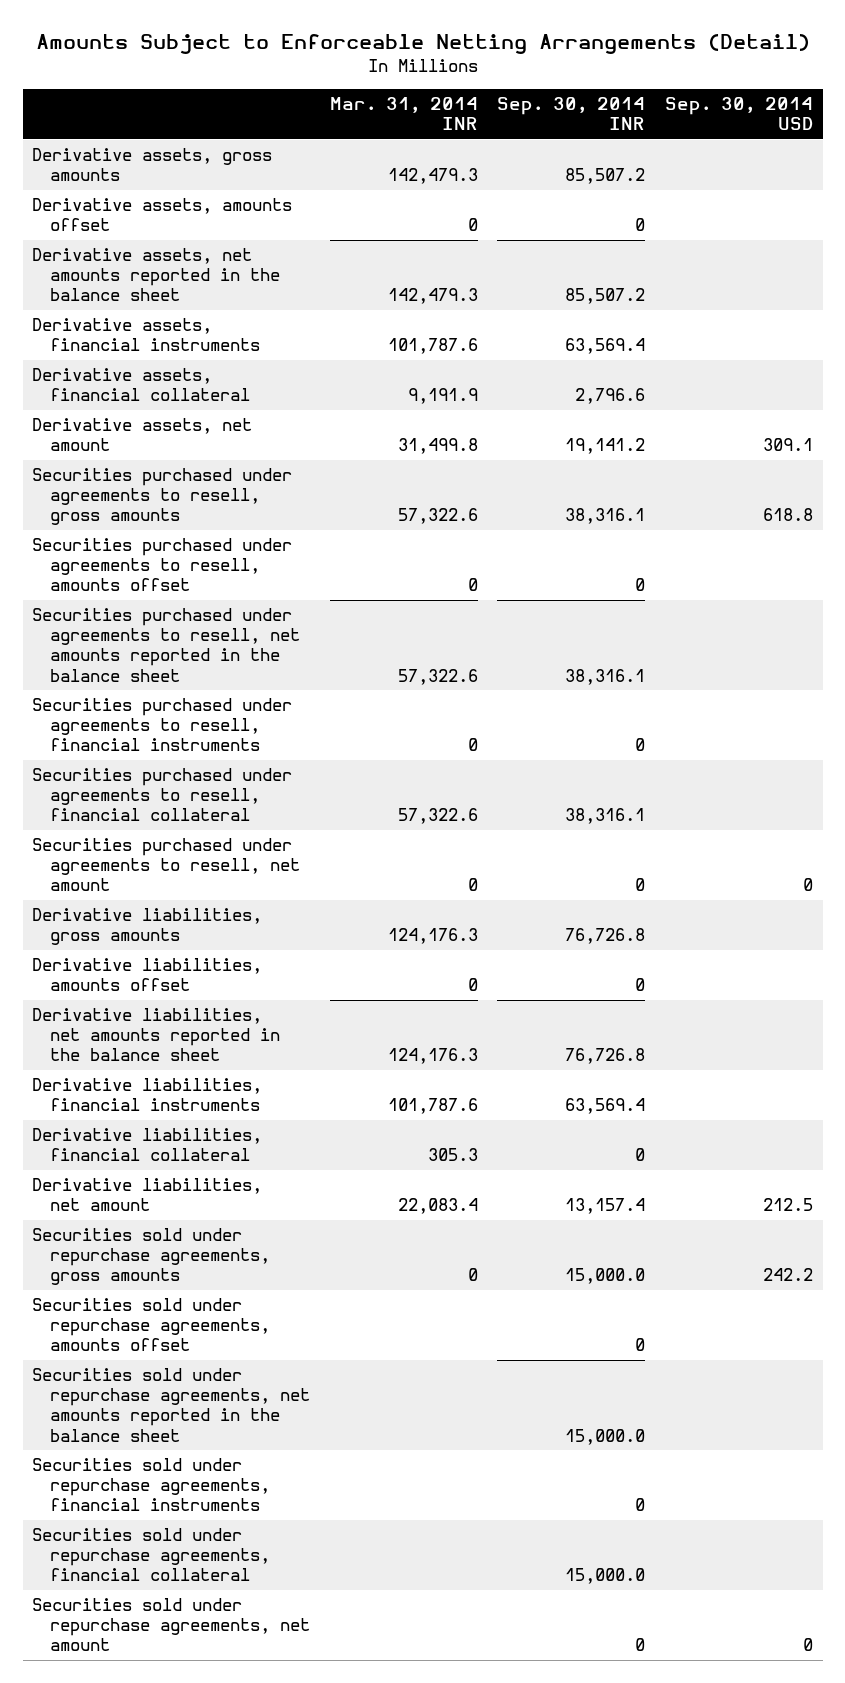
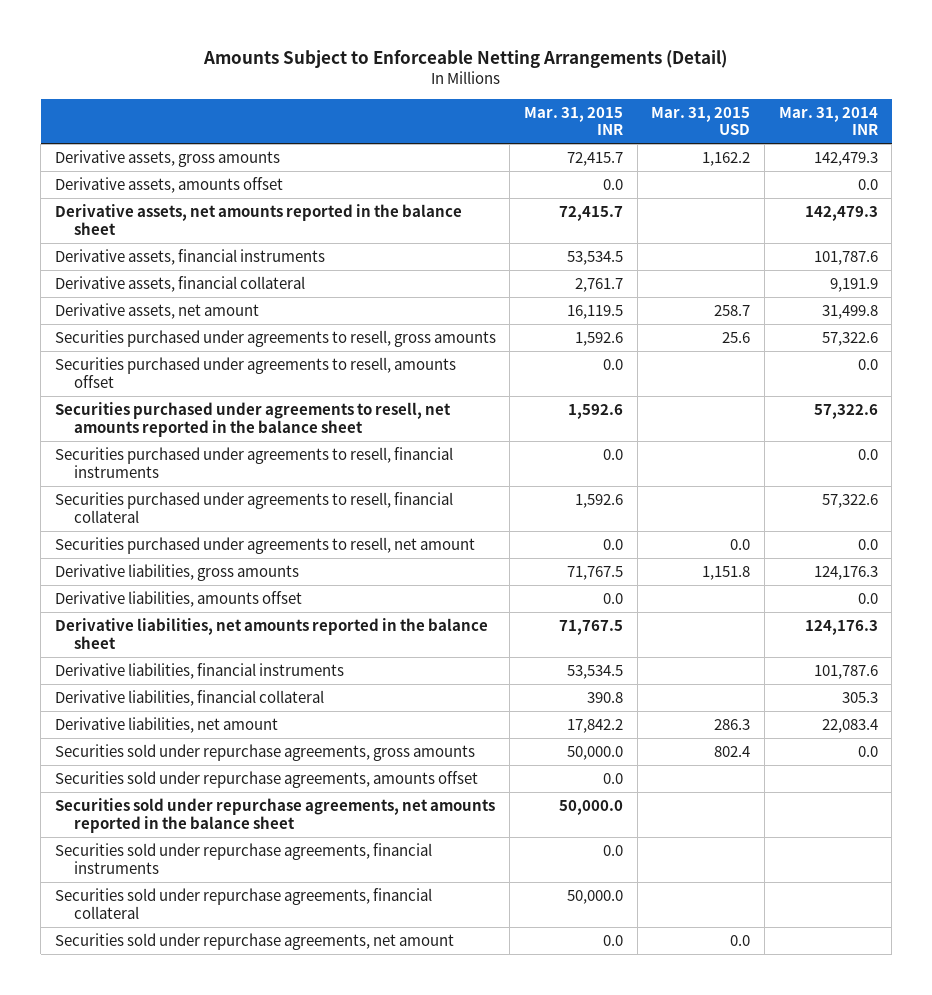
- | Mar. 31, 2014 INR | Sep. 30, 2014 INR | Sep. 30, 2014 USD
+ | Mar. 31, 2015 INR | Mar. 31, 2015 USD | Mar. 31, 2014 INR
- Derivative assets, amounts offset | 0 | 0 |
+ Derivative assets, amounts offset | 0.0 | | 0.0
- Securities purchased under agreements to resell, amounts offset | 0 | 0 |
+ Securities purchased under agreements to resell, amounts offset | 0.0 | | 0.0
- Securities purchased under agreements to resell, financial instruments | 0 | 0 |
+ Securities purchased under agreements to resell, financial instruments | 0.0 | | 0.0
- Securities purchased under agreements to resell, net amount | 0 | 0 | 0
+ Securities purchased under agreements to resell, net amount | 0.0 | 0.0 | 0.0
- Derivative liabilities, amounts offset | 0 | 0 |
+ Derivative liabilities, amounts offset | 0.0 | | 0.0
- Securities sold under repurchase agreements, gross amounts | 0 | 15,000.0 | 242.2
+ Securities sold under repurchase agreements, gross amounts | 50,000.0 | 802.4 | 0.0

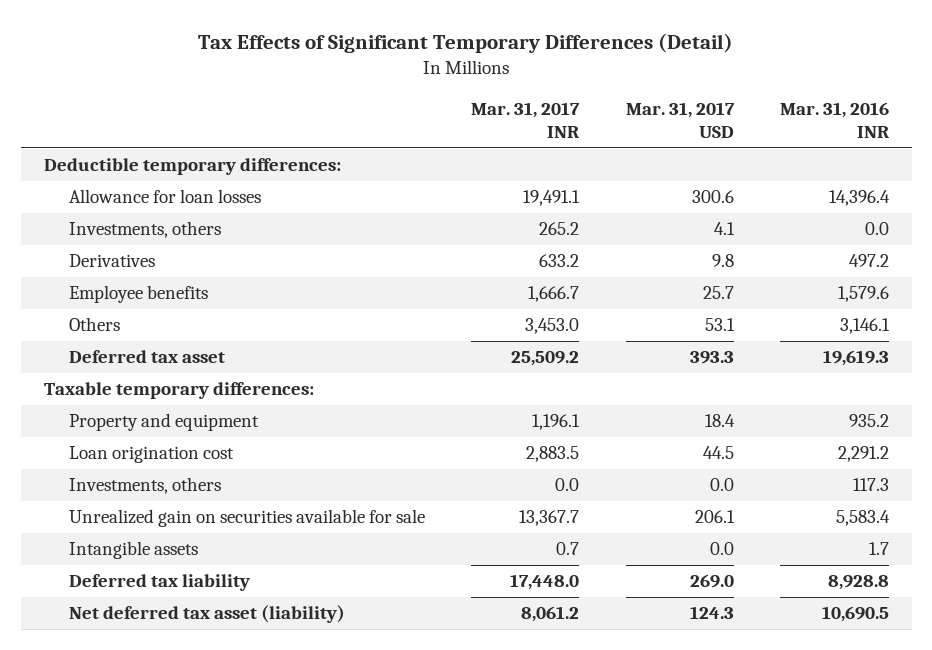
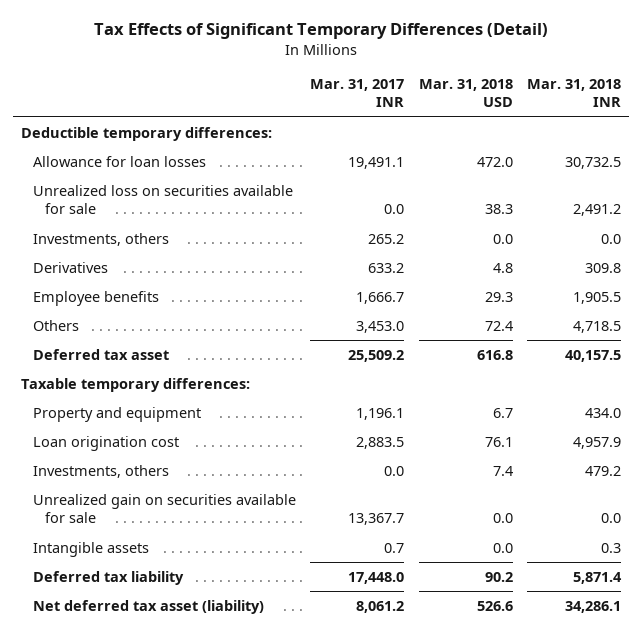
- | Mar. 31, 2017 INR | Mar. 31, 2017 USD | Mar. 31, 2016 INR
+ | Mar. 31, 2017 INR | Mar. 31, 2018 USD | Mar. 31, 2018 INR
+ Unrealized loss on securities available for sale | 0.0 | 38.3 | 2,491.2

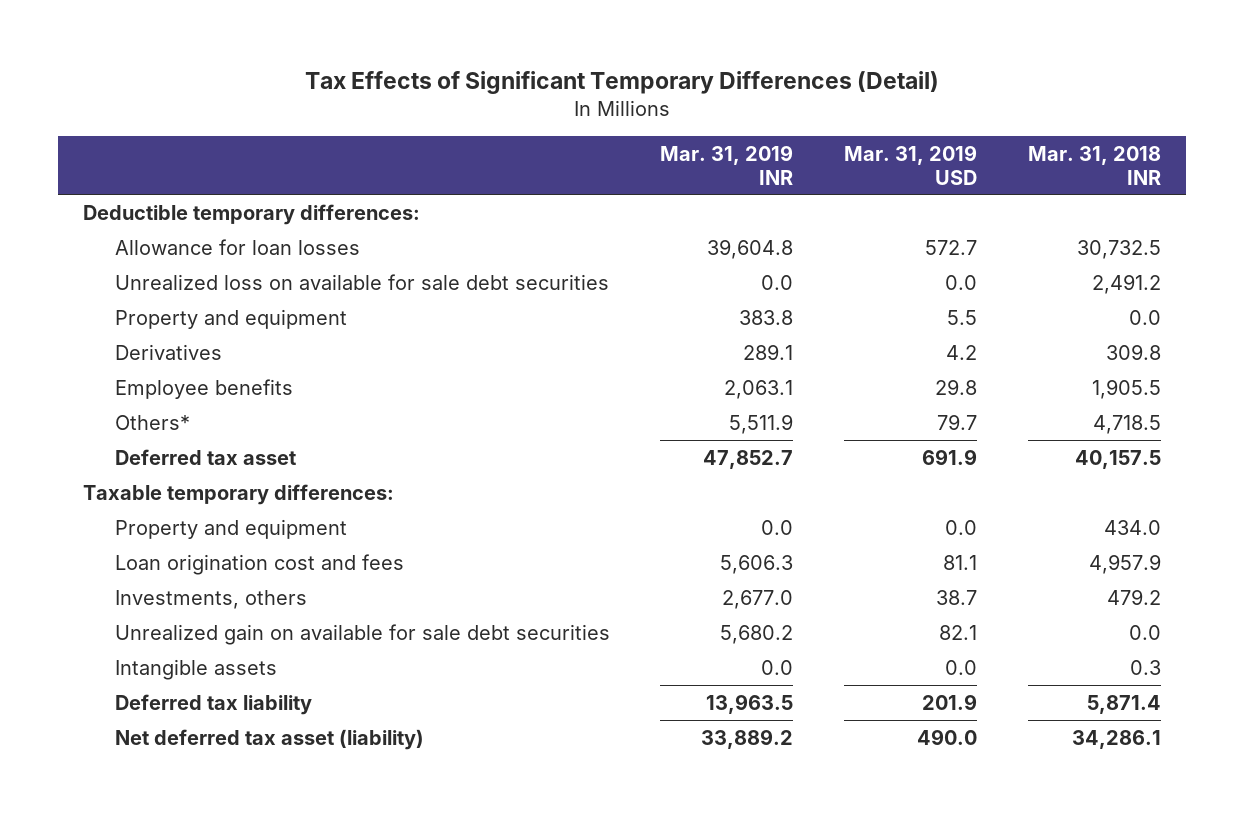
- | Mar. 31, 2017 INR | Mar. 31, 2018 USD | Mar. 31, 2018 INR
+ | Mar. 31, 2019 INR | Mar. 31, 2019 USD | Mar. 31, 2018 INR
- Unrealized loss on securities available for sale | 0.0 | 38.3 | 2,491.2
- Investments, others | 265.2 | 0.0 | 0.0
+ Unrealized loss on available for sale debt securities | 0.0 | 0.0 | 2,491.2
+ Property and equipment | 383.8 | 5.5 | 0.0
- Others | 3,453.0 | 72.4 | 4,718.5
+ Others* | 5,511.9 | 79.7 | 4,718.5
- Loan origination cost | 2,883.5 | 76.1 | 4,957.9
+ Loan origination cost and fees | 5,606.3 | 81.1 | 4,957.9
- Unrealized gain on securities available for sale | 13,367.7 | 0.0 | 0.0
+ Unrealized gain on available for sale debt securities | 5,680.2 | 82.1 | 0.0

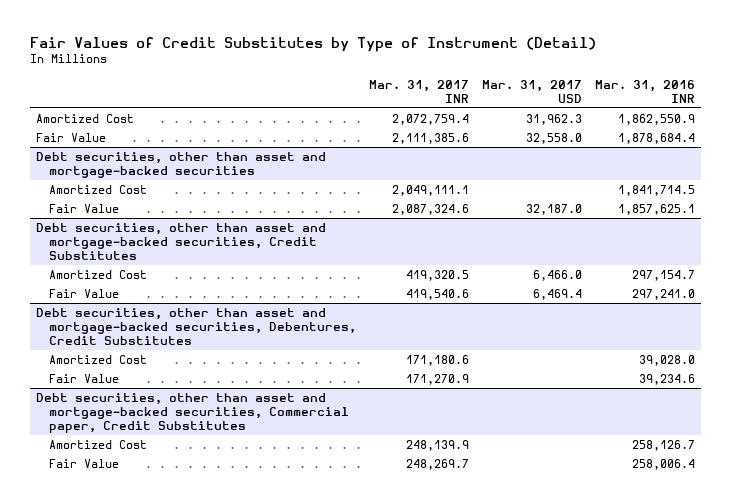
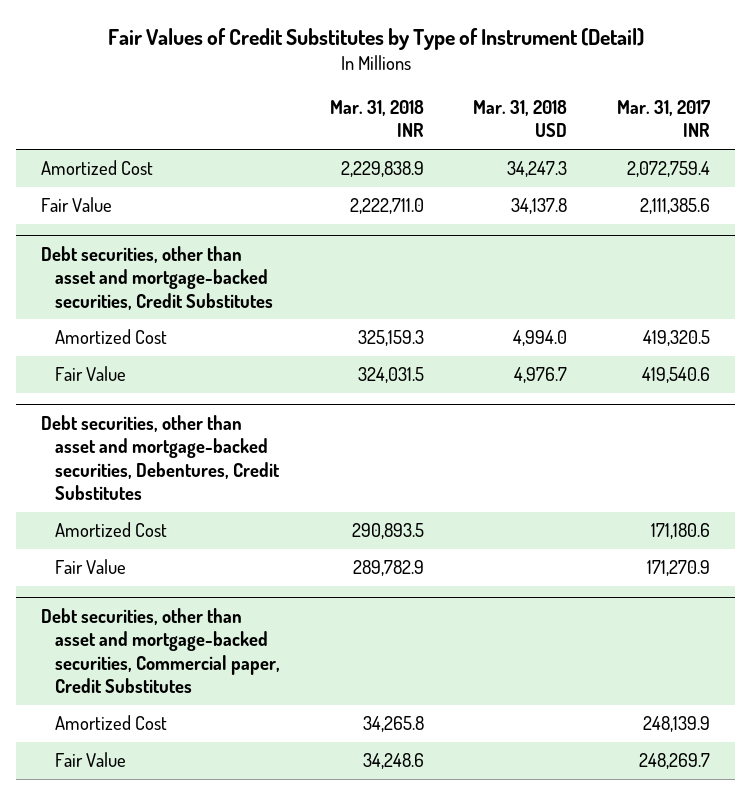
- | Mar. 31, 2017 INR | Mar. 31, 2017 USD | Mar. 31, 2016 INR
+ | Mar. 31, 2018 INR | Mar. 31, 2018 USD | Mar. 31, 2017 INR
- Debt securities, other than asset and mortgage-backed securities
- Amortized Cost | 2,049,111.1 | | 1,841,714.5
- Fair Value | 2,087,324.6 | 32,187.0 | 1,857,625.1

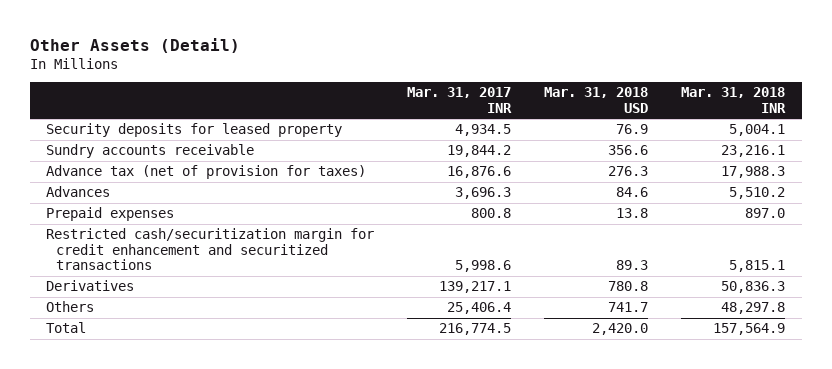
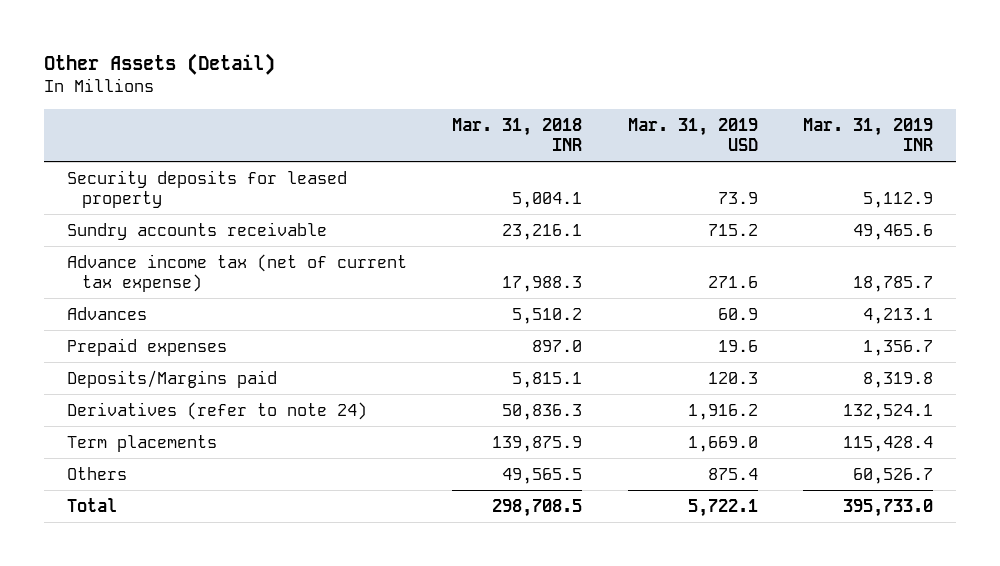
- | Mar. 31, 2017 INR | Mar. 31, 2018 USD | Mar. 31, 2018 INR
+ | Mar. 31, 2018 INR | Mar. 31, 2019 USD | Mar. 31, 2019 INR
- Advance tax (net of provision for taxes) | 16,876.6 | 276.3 | 17,988.3
+ Advance income tax (net of current tax expense) | 17,988.3 | 271.6 | 18,785.7
- Restricted cash/securitization margin for credit enhancement and securitized transactions | 5,998.6 | 89.3 | 5,815.1
- Derivatives | 139,217.1 | 780.8 | 50,836.3
- Others | 25,406.4 | 741.7 | 48,297.8
- Total | 216,774.5 | 2,420.0 | 157,564.9
+ Deposits/Margins paid | 5,815.1 | 120.3 | 8,319.8
+ Derivatives (refer to note 24) | 50,836.3 | 1,916.2 | 132,524.1
+ Term placements | 139,875.9 | 1,669.0 | 115,428.4
+ Others | 49,565.5 | 875.4 | 60,526.7
+ Total | 298,708.5 | 5,722.1 | 395,733.0

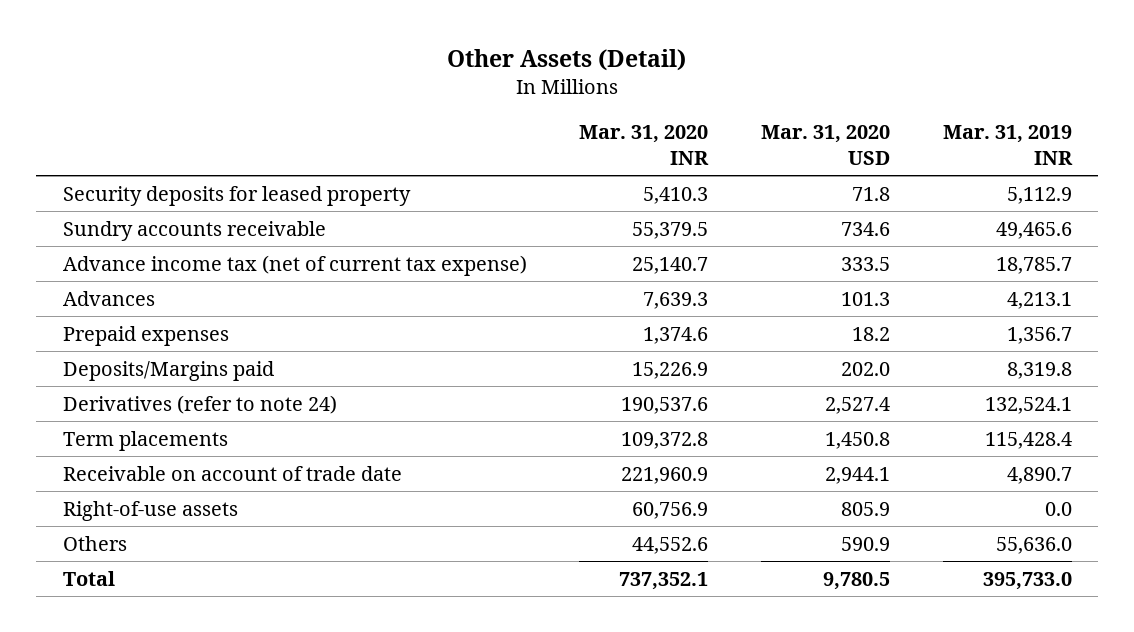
- | Mar. 31, 2018 INR | Mar. 31, 2019 USD | Mar. 31, 2019 INR
+ | Mar. 31, 2020 INR | Mar. 31, 2020 USD | Mar. 31, 2019 INR
- Others | 49,565.5 | 875.4 | 60,526.7
+ Receivable on account of trade date | 221,960.9 | 2,944.1 | 4,890.7
+ Right-of-use assets | 60,756.9 | 805.9 | 0.0
+ Others | 44,552.6 | 590.9 | 55,636.0

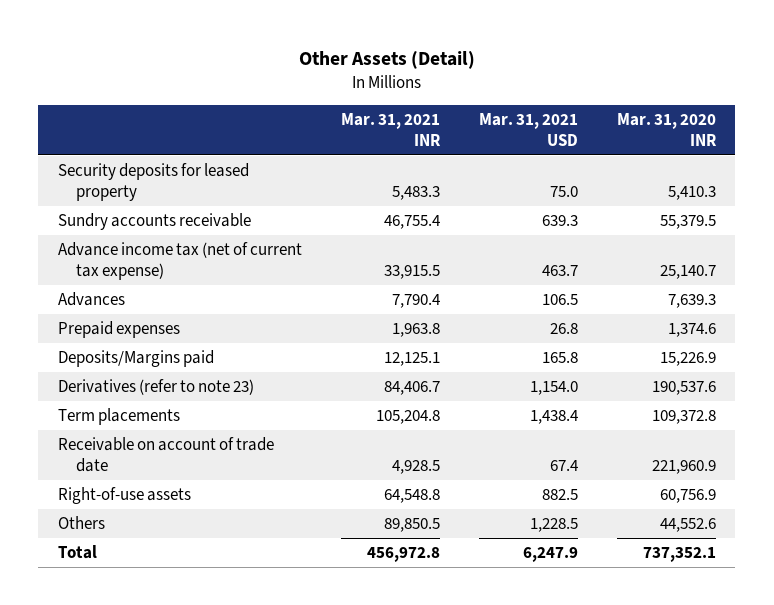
- | Mar. 31, 2020 INR | Mar. 31, 2020 USD | Mar. 31, 2019 INR
+ | Mar. 31, 2021 INR | Mar. 31, 2021 USD | Mar. 31, 2020 INR
- Derivatives (refer to note 24) | 190,537.6 | 2,527.4 | 132,524.1
+ Derivatives (refer to note 23) | 84,406.7 | 1,154.0 | 190,537.6

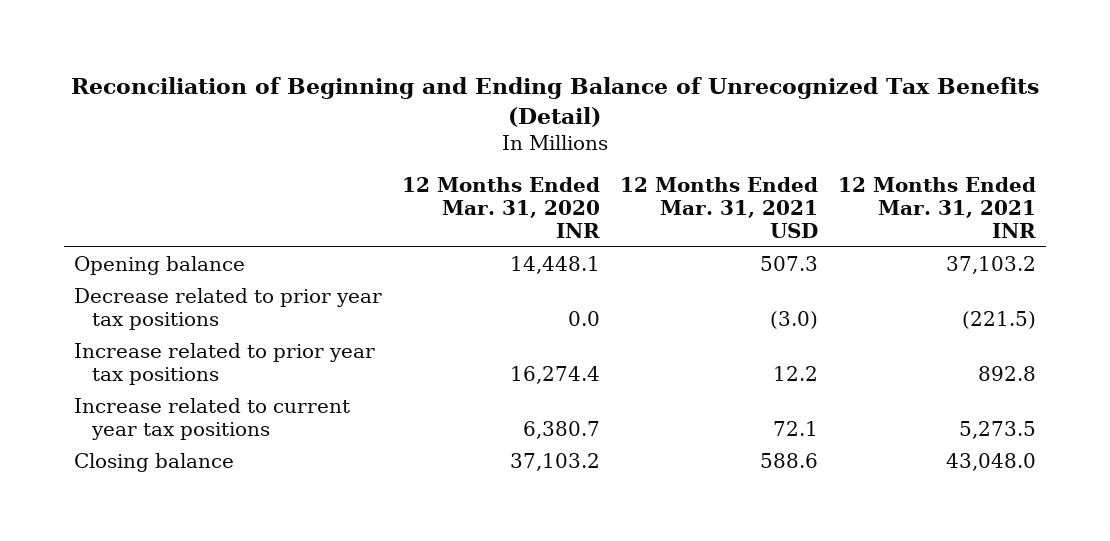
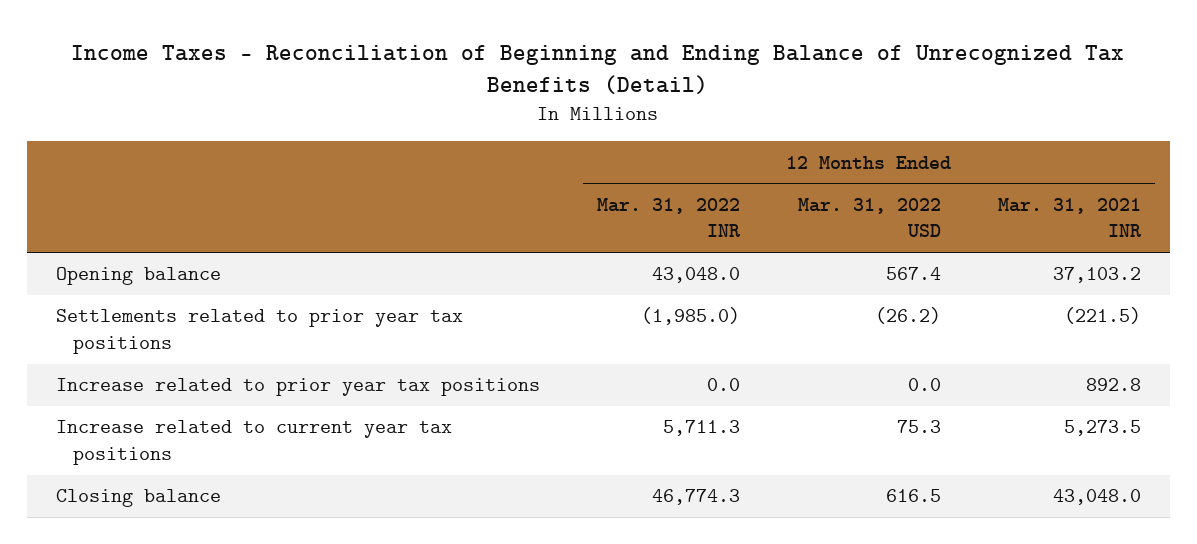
- Reconciliation of Beginning and Ending Balance of Unrecognized Tax Benefits (Detail)
+ Income Taxes - Reconciliation of Beginning and Ending Balance of Unrecognized Tax Benefits (Detail)
- | 12 Months Ended Mar. 31, 2020 INR | 12 Months Ended Mar. 31, 2021 USD | 12 Months Ended Mar. 31, 2021 INR
+ | 12 Months Ended Mar. 31, 2022 INR | 12 Months Ended Mar. 31, 2022 USD | 12 Months Ended Mar. 31, 2021 INR
- Decrease related to prior year tax positions | 0.0 | (3.0) | (221.5)
+ Settlements related to prior year tax positions | (1,985.0) | (26.2) | (221.5)

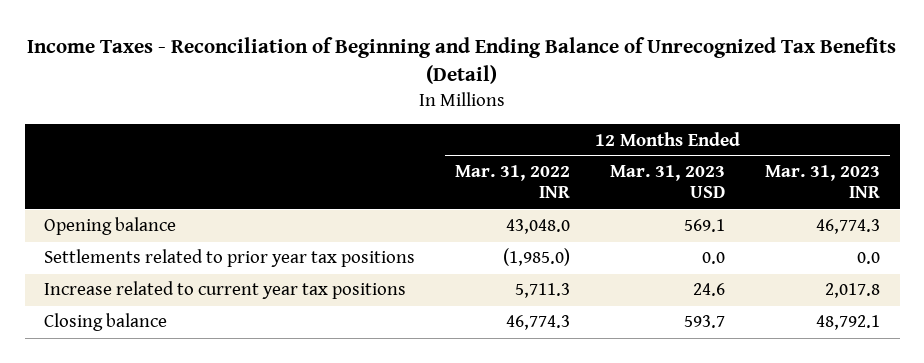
- | 12 Months Ended Mar. 31, 2022 INR | 12 Months Ended Mar. 31, 2022 USD | 12 Months Ended Mar. 31, 2021 INR
+ | 12 Months Ended Mar. 31, 2022 INR | 12 Months Ended Mar. 31, 2023 USD | 12 Months Ended Mar. 31, 2023 INR
- Increase related to prior year tax positions | 0.0 | 0.0 | 892.8

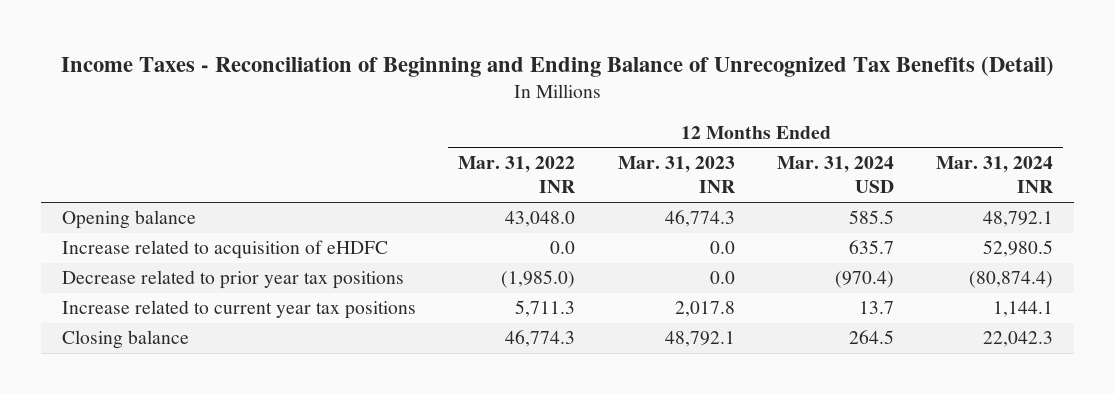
- | 12 Months Ended Mar. 31, 2022 INR | 12 Months Ended Mar. 31, 2023 USD | 12 Months Ended Mar. 31, 2023 INR
+ | 12 Months Ended Mar. 31, 2022 INR | 12 Months Ended Mar. 31, 2023 INR | 12 Months Ended Mar. 31, 2024 USD | 12 Months Ended Mar. 31, 2024 INR
- Settlements related to prior year tax positions | (1,985.0) | 0.0 | 0.0
+ Increase related to acquisition of eHDFC | 0.0 | 0.0 | 635.7 | 52,980.5
+ Decrease related to prior year tax positions | (1,985.0) | 0.0 | (970.4) | (80,874.4)

